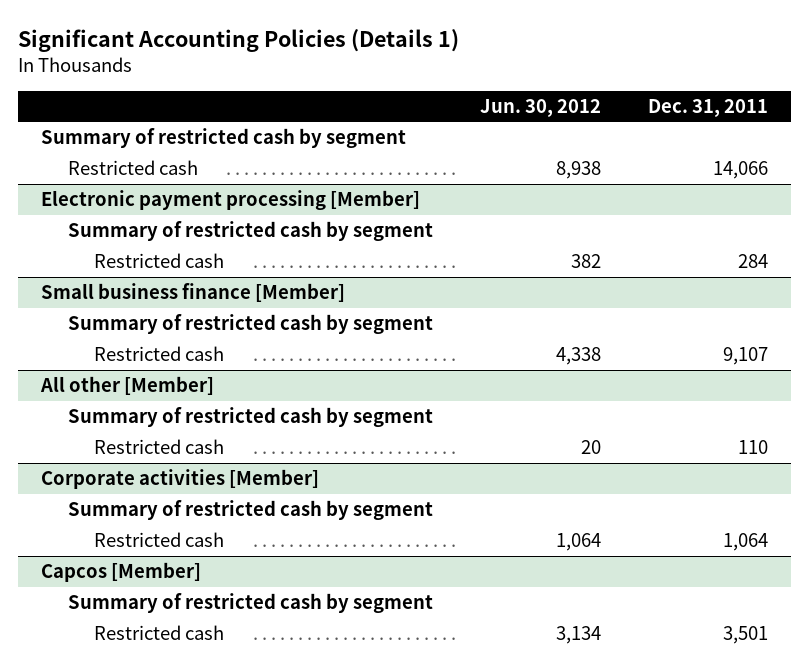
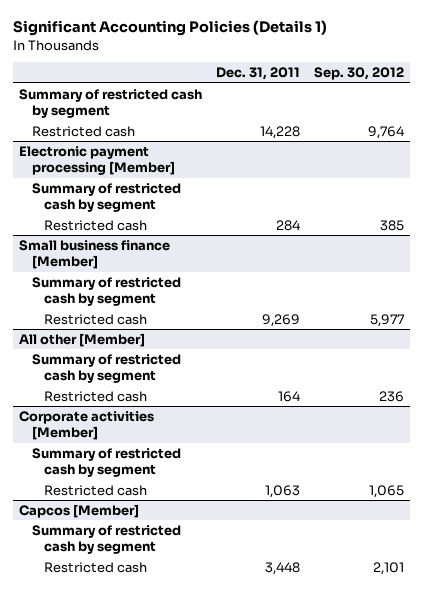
- | Jun. 30, 2012 | Dec. 31, 2011
+ | Dec. 31, 2011 | Sep. 30, 2012
- Restricted cash | 8,938 | 14,066
+ Restricted cash | 14,228 | 9,764
@ Small business finance [Member]
- Restricted cash | 4,338 | 9,107
+ Restricted cash | 9,269 | 5,977
@ All other [Member]
- Restricted cash | 20 | 110
+ Restricted cash | 164 | 236
@ Corporate activities [Member]
- Restricted cash | 1,064 | 1,064
+ Restricted cash | 1,063 | 1,065
@ Capcos [Member]
- Restricted cash | 3,134 | 3,501
+ Restricted cash | 3,448 | 2,101

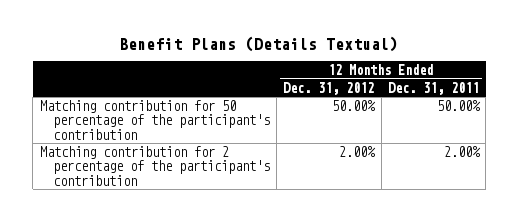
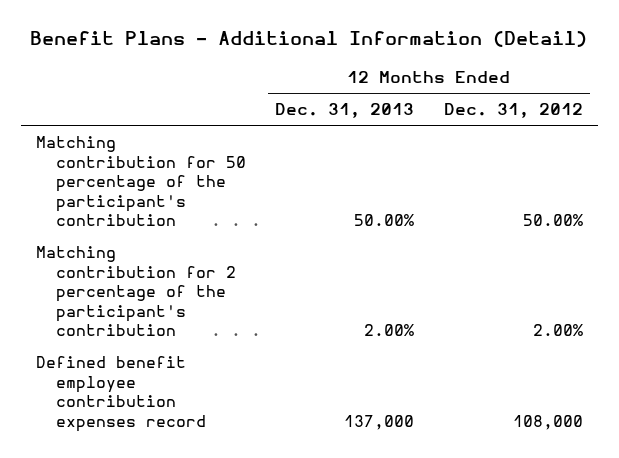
- Benefit Plans (Details Textual)
+ Benefit Plans - Additional Information (Detail)
- | 12 Months Ended Dec. 31, 2012 | 12 Months Ended Dec. 31, 2011
+ | 12 Months Ended Dec. 31, 2013 | 12 Months Ended Dec. 31, 2012
+ Defined benefit employee contribution expenses record | 137,000 | 108,000

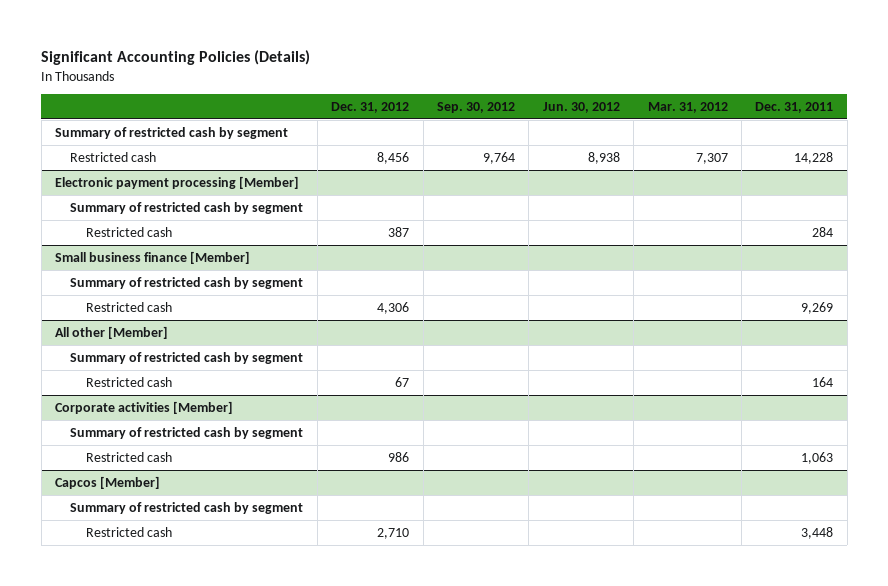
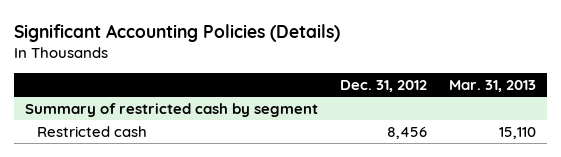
- | Dec. 31, 2012 | Sep. 30, 2012 | Jun. 30, 2012 | Mar. 31, 2012 | Dec. 31, 2011
+ | Dec. 31, 2012 | Mar. 31, 2013
- Electronic payment processing [Member]
- Summary of restricted cash by segment
- Restricted cash | 387 | | | | 284
- Small business finance [Member]
- Summary of restricted cash by segment
- Restricted cash | 4,306 | | | | 9,269
- All other [Member]
- Summary of restricted cash by segment
- Restricted cash | 67 | | | | 164
- Corporate activities [Member]
- Summary of restricted cash by segment
- Restricted cash | 986 | | | | 1,063
- Capcos [Member]
- Summary of restricted cash by segment
- Restricted cash | 2,710 | | | | 3,448

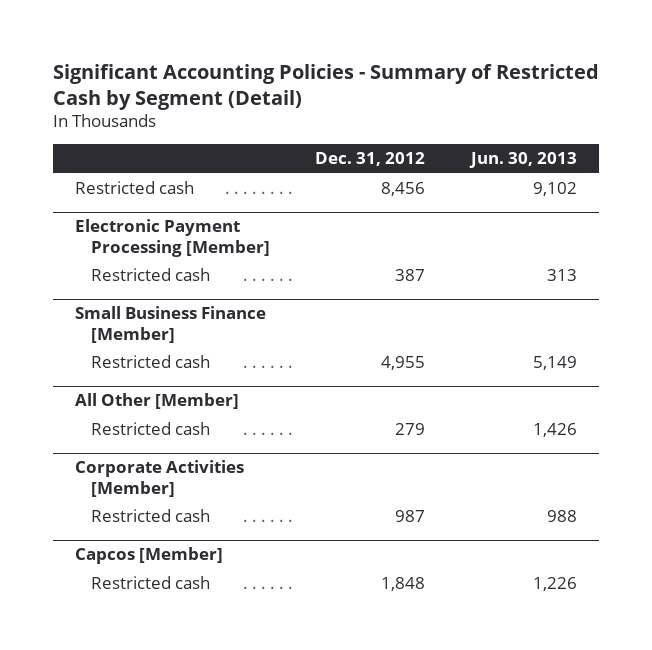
- Significant Accounting Policies (Details)
+ Significant Accounting Policies - Summary of Restricted Cash by Segment (Detail)
- | Dec. 31, 2012 | Mar. 31, 2013
+ | Dec. 31, 2012 | Jun. 30, 2013
- Summary of restricted cash by segment
+ Electronic Payment Processing [Member]
+ Restricted cash | 387 | 313
+ Small Business Finance [Member]
+ Restricted cash | 4,955 | 5,149
+ All Other [Member]
+ Restricted cash | 279 | 1,426
+ Corporate Activities [Member]
+ Restricted cash | 987 | 988
+ Capcos [Member]
+ Restricted cash | 1,848 | 1,226

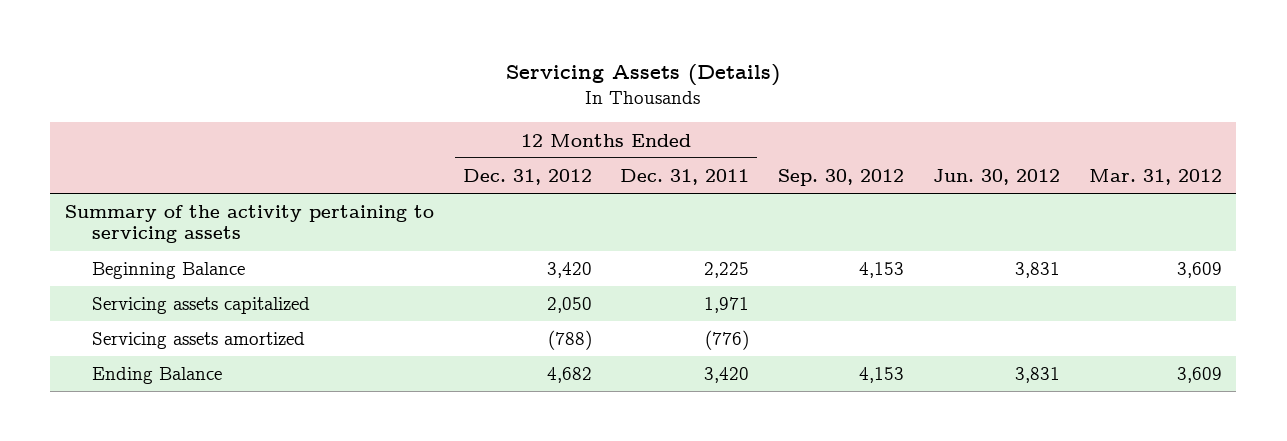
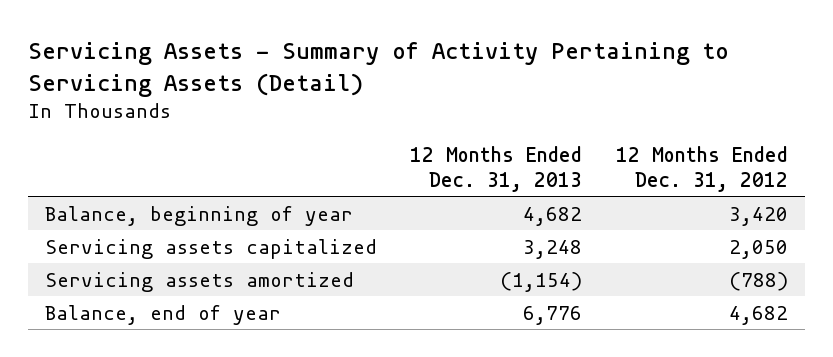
- Servicing Assets (Details)
+ Servicing Assets - Summary of Activity Pertaining to Servicing Assets (Detail)
- | 12 Months Ended Dec. 31, 2012 | 12 Months Ended Dec. 31, 2011 | Sep. 30, 2012 | Jun. 30, 2012 | Mar. 31, 2012
+ | 12 Months Ended Dec. 31, 2013 | 12 Months Ended Dec. 31, 2012
- Summary of the activity pertaining to servicing assets
- Beginning Balance | 3,420 | 2,225 | 4,153 | 3,831 | 3,609
+ Balance, beginning of year | 4,682 | 3,420
- Ending Balance | 4,682 | 3,420 | 4,153 | 3,831 | 3,609
+ Balance, end of year | 6,776 | 4,682

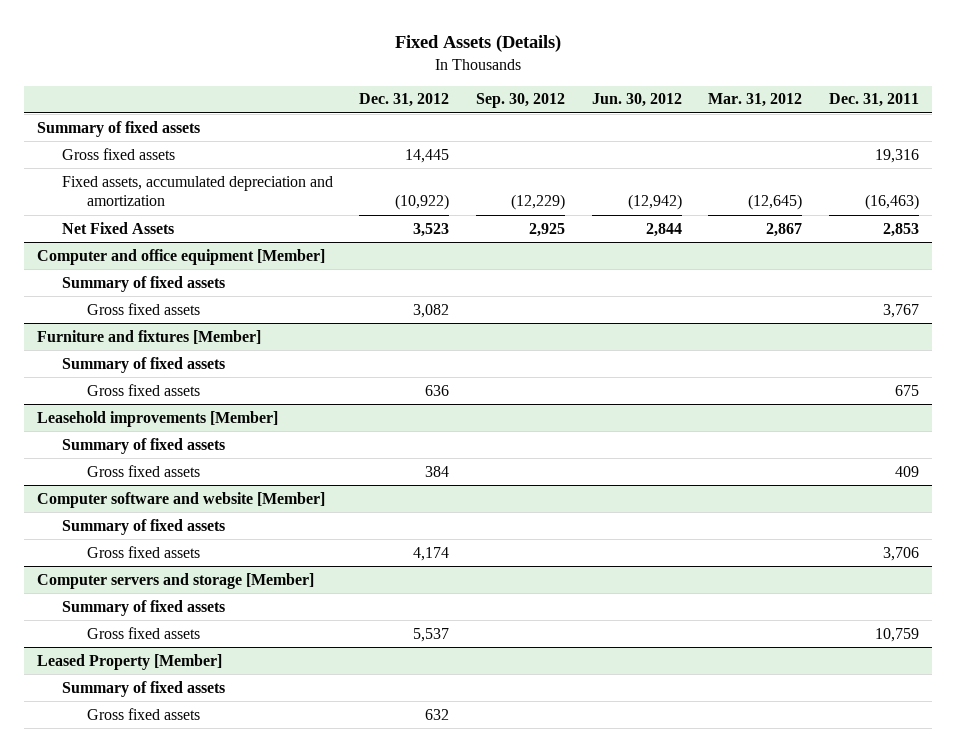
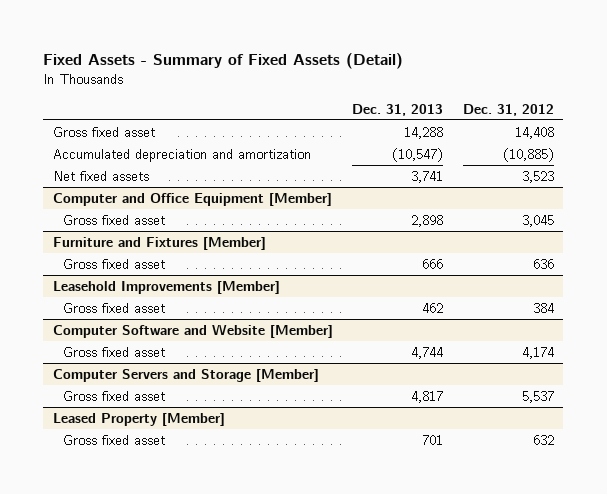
- Fixed Assets (Details)
+ Fixed Assets - Summary of Fixed Assets (Detail)
- | Dec. 31, 2012 | Sep. 30, 2012 | Jun. 30, 2012 | Mar. 31, 2012 | Dec. 31, 2011
+ | Dec. 31, 2013 | Dec. 31, 2012
- Summary of fixed assets
- Gross fixed assets | 14,445 | | | | 19,316
- Fixed assets, accumulated depreciation and amortization | (10,922) | (12,229) | (12,942) | (12,645) | (16,463)
- Net Fixed Assets | 3,523 | 2,925 | 2,844 | 2,867 | 2,853
- Computer and office equipment [Member]
- Summary of fixed assets
- Gross fixed assets | 3,082 | | | | 3,767
- Furniture and fixtures [Member]
- Summary of fixed assets
- Gross fixed assets | 636 | | | | 675
- Leasehold improvements [Member]
- Summary of fixed assets
- Gross fixed assets | 384 | | | | 409
- Computer software and website [Member]
- Summary of fixed assets
- Gross fixed assets | 4,174 | | | | 3,706
- Computer servers and storage [Member]
- Summary of fixed assets
- Gross fixed assets | 5,537 | | | | 10,759
+ Gross fixed asset | 14,288 | 14,408
+ Accumulated depreciation and amortization | (10,547) | (10,885)
+ Net fixed assets | 3,741 | 3,523
+ Computer and Office Equipment [Member]
+ Gross fixed asset | 2,898 | 3,045
+ Furniture and Fixtures [Member]
+ Gross fixed asset | 666 | 636
+ Leasehold Improvements [Member]
+ Gross fixed asset | 462 | 384
+ Computer Software and Website [Member]
+ Gross fixed asset | 4,744 | 4,174
+ Computer Servers and Storage [Member]
+ Gross fixed asset | 4,817 | 5,537
@ Leased Property [Member]
- Summary of fixed assets
- Gross fixed assets | 632 | | | |
+ Gross fixed asset | 701 | 632

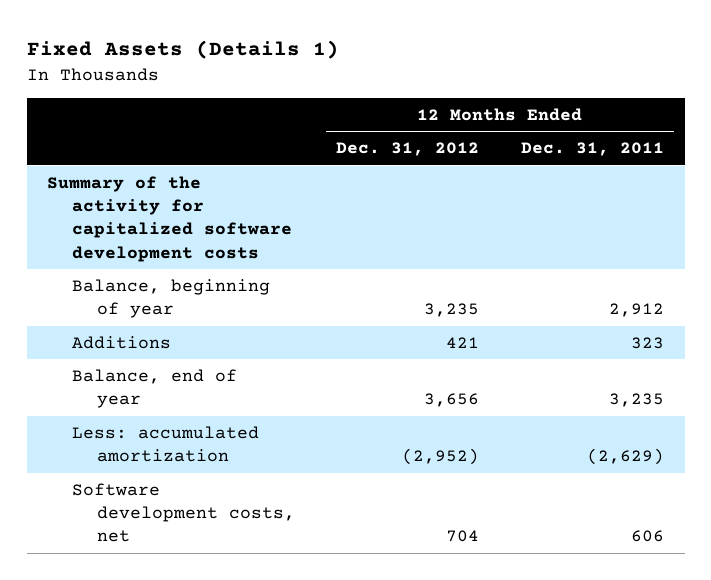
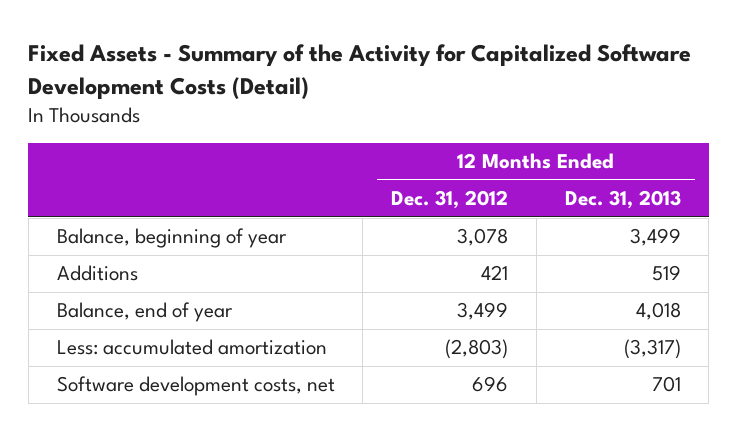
- Fixed Assets (Details 1)
+ Fixed Assets - Summary of the Activity for Capitalized Software Development Costs (Detail)
- | 12 Months Ended Dec. 31, 2012 | 12 Months Ended Dec. 31, 2011
+ | 12 Months Ended Dec. 31, 2012 | 12 Months Ended Dec. 31, 2013
- Summary of the activity for capitalized software development costs
- Balance, beginning of year | 3,235 | 2,912
+ Balance, beginning of year | 3,078 | 3,499
- Balance, end of year | 3,656 | 3,235
- Less: accumulated amortization | (2,952) | (2,629)
- Software development costs, net | 704 | 606
+ Balance, end of year | 3,499 | 4,018
+ Less: accumulated amortization | (2,803) | (3,317)
+ Software development costs, net | 696 | 701

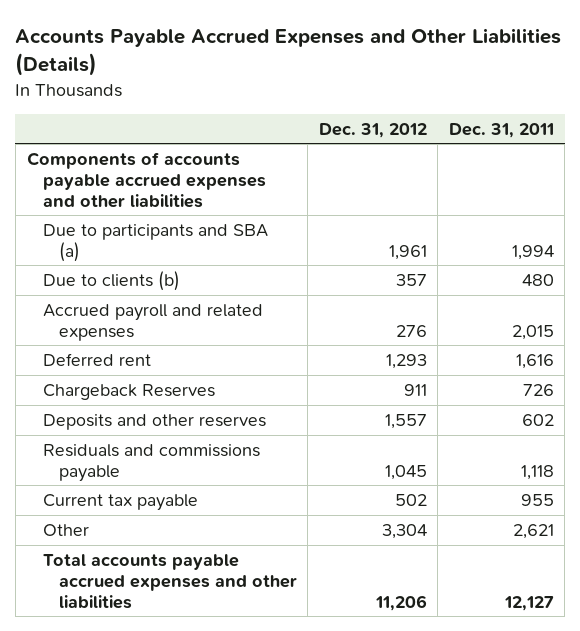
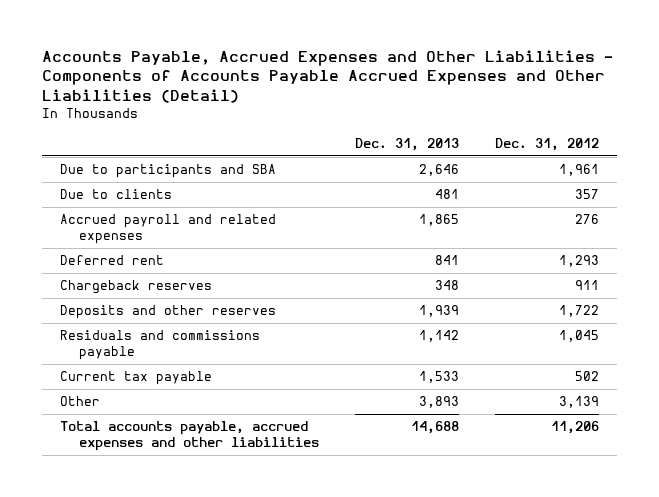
- Accounts Payable Accrued Expenses and Other Liabilities (Details)
+ Accounts Payable, Accrued Expenses and Other Liabilities - Components of Accounts Payable Accrued Expenses and Other Liabilities (Detail)
- | Dec. 31, 2012 | Dec. 31, 2011
+ | Dec. 31, 2013 | Dec. 31, 2012
- Components of accounts payable accrued expenses and other liabilities
- Due to participants and SBA (a) | 1,961 | 1,994
- Due to clients (b) | 357 | 480
+ Due to participants and SBA | 2,646 | 1,961
+ Due to clients | 481 | 357
- Chargeback Reserves | 911 | 726
- Deposits and other reserves | 1,557 | 602
+ Chargeback reserves | 348 | 911
+ Deposits and other reserves | 1,939 | 1,722
- Other | 3,304 | 2,621
- Total accounts payable accrued expenses and other liabilities | 11,206 | 12,127
+ Other | 3,893 | 3,139
+ Total accounts payable, accrued expenses and other liabilities | 14,688 | 11,206

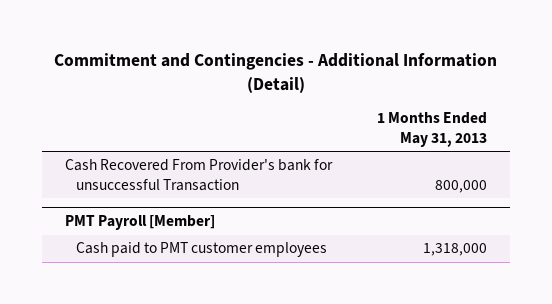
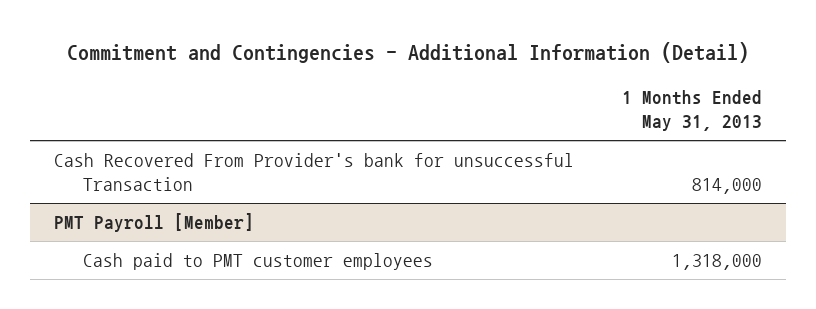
- Cash Recovered From Provider's bank for unsuccessful Transaction | 800,000
+ Cash Recovered From Provider's bank for unsuccessful Transaction | 814,000

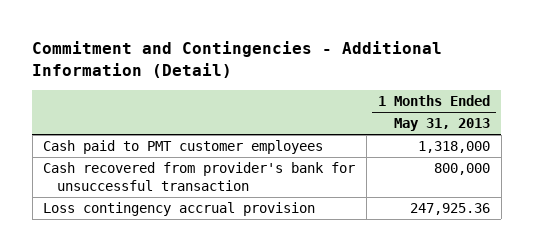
- Cash Recovered From Provider's bank for unsuccessful Transaction | 814,000
- PMT Payroll [Member]
+ Cash recovered from provider's bank for unsuccessful transaction | 800,000
+ Loss contingency accrual provision | 247,925.36

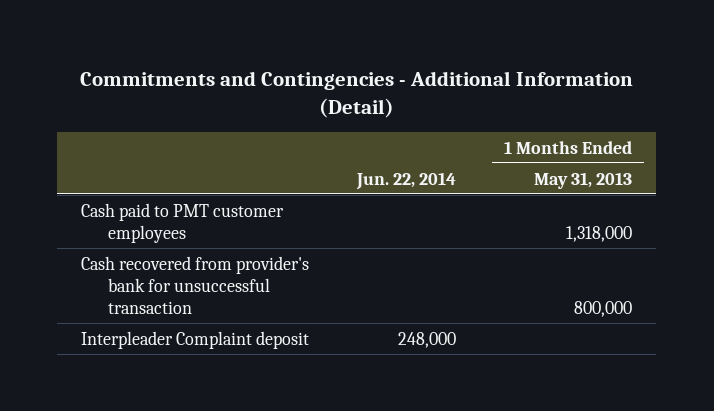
- Commitment and Contingencies - Additional Information (Detail)
+ Commitments and Contingencies - Additional Information (Detail)
- | 1 Months Ended May 31, 2013
+ | Jun. 22, 2014 | 1 Months Ended May 31, 2013
- Loss contingency accrual provision | 247,925.36
+ Interpleader Complaint deposit | 248,000 |

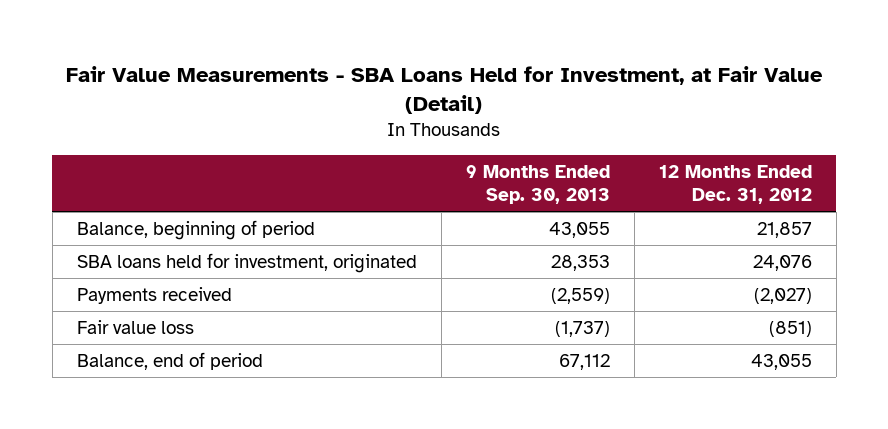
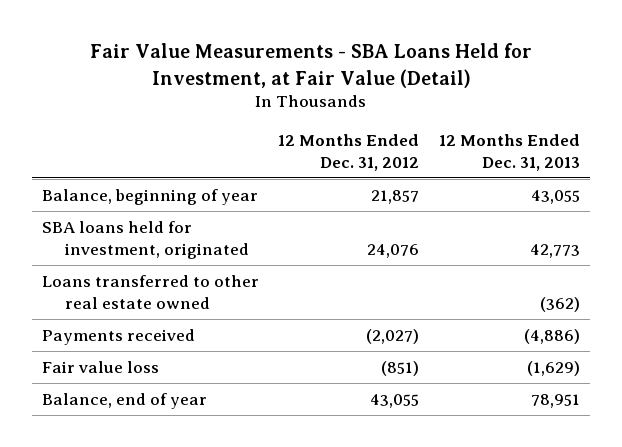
- | 9 Months Ended Sep. 30, 2013 | 12 Months Ended Dec. 31, 2012
+ | 12 Months Ended Dec. 31, 2012 | 12 Months Ended Dec. 31, 2013
- Balance, beginning of period | 43,055 | 21,857
+ Balance, beginning of year | 21,857 | 43,055
+ Loans transferred to other real estate owned | | (362)
- Balance, end of period | 67,112 | 43,055
+ Balance, end of year | 43,055 | 78,951

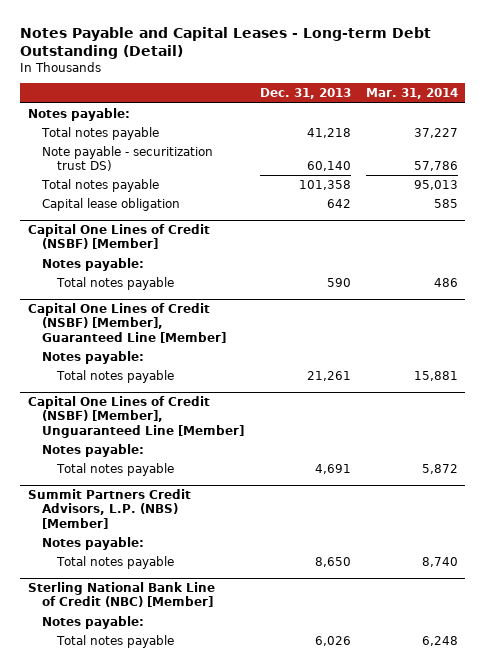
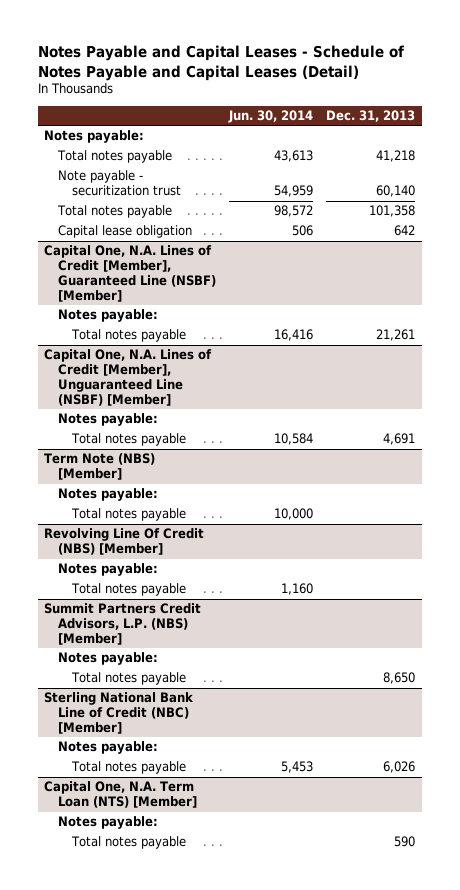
- Notes Payable and Capital Leases - Long-term Debt Outstanding (Detail)
+ Notes Payable and Capital Leases - Schedule of Notes Payable and Capital Leases (Detail)
- | Dec. 31, 2013 | Mar. 31, 2014
+ | Jun. 30, 2014 | Dec. 31, 2013
- Note payable - securitization trust DS) | 60,140 | 57,786
+ Note payable - securitization trust | 54,959 | 60,140
- Capital One Lines of Credit (NSBF) [Member]
- Notes payable:
- Total notes payable | 590 | 486
- Capital One Lines of Credit (NSBF) [Member], Guaranteed Line [Member]
+ Capital One, N.A. Lines of Credit [Member], Guaranteed Line (NSBF) [Member]
- Capital One Lines of Credit (NSBF) [Member], Unguaranteed Line [Member]
+ Capital One, N.A. Lines of Credit [Member], Unguaranteed Line (NSBF) [Member]
+ Term Note (NBS) [Member]
+ Notes payable:
+ Total notes payable | 10,000 |
+ Revolving Line Of Credit (NBS) [Member]
+ Notes payable:
+ Total notes payable | 1,160 |
+ Capital One, N.A. Term Loan (NTS) [Member]
+ Notes payable:
+ Total notes payable | | 590

